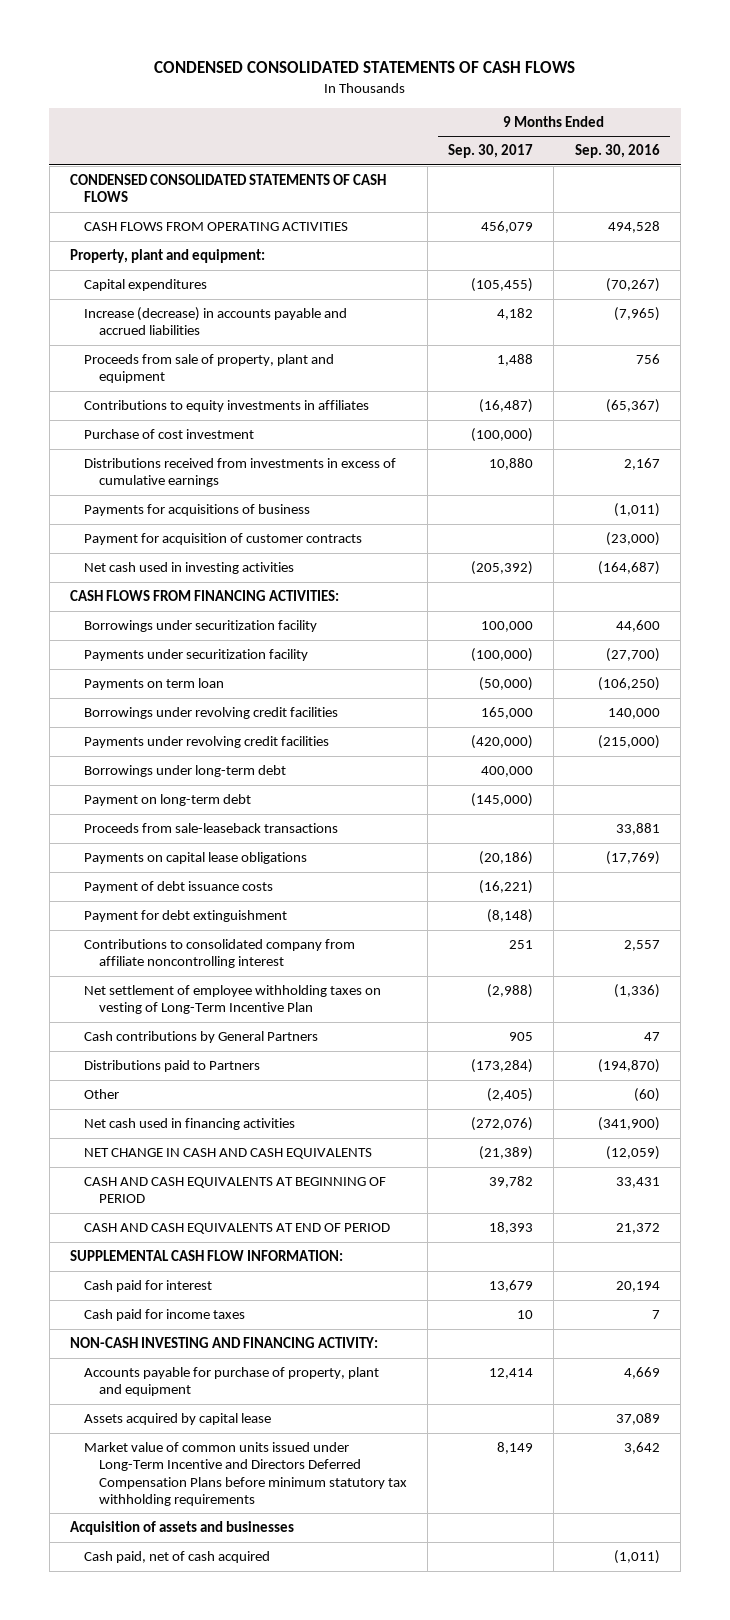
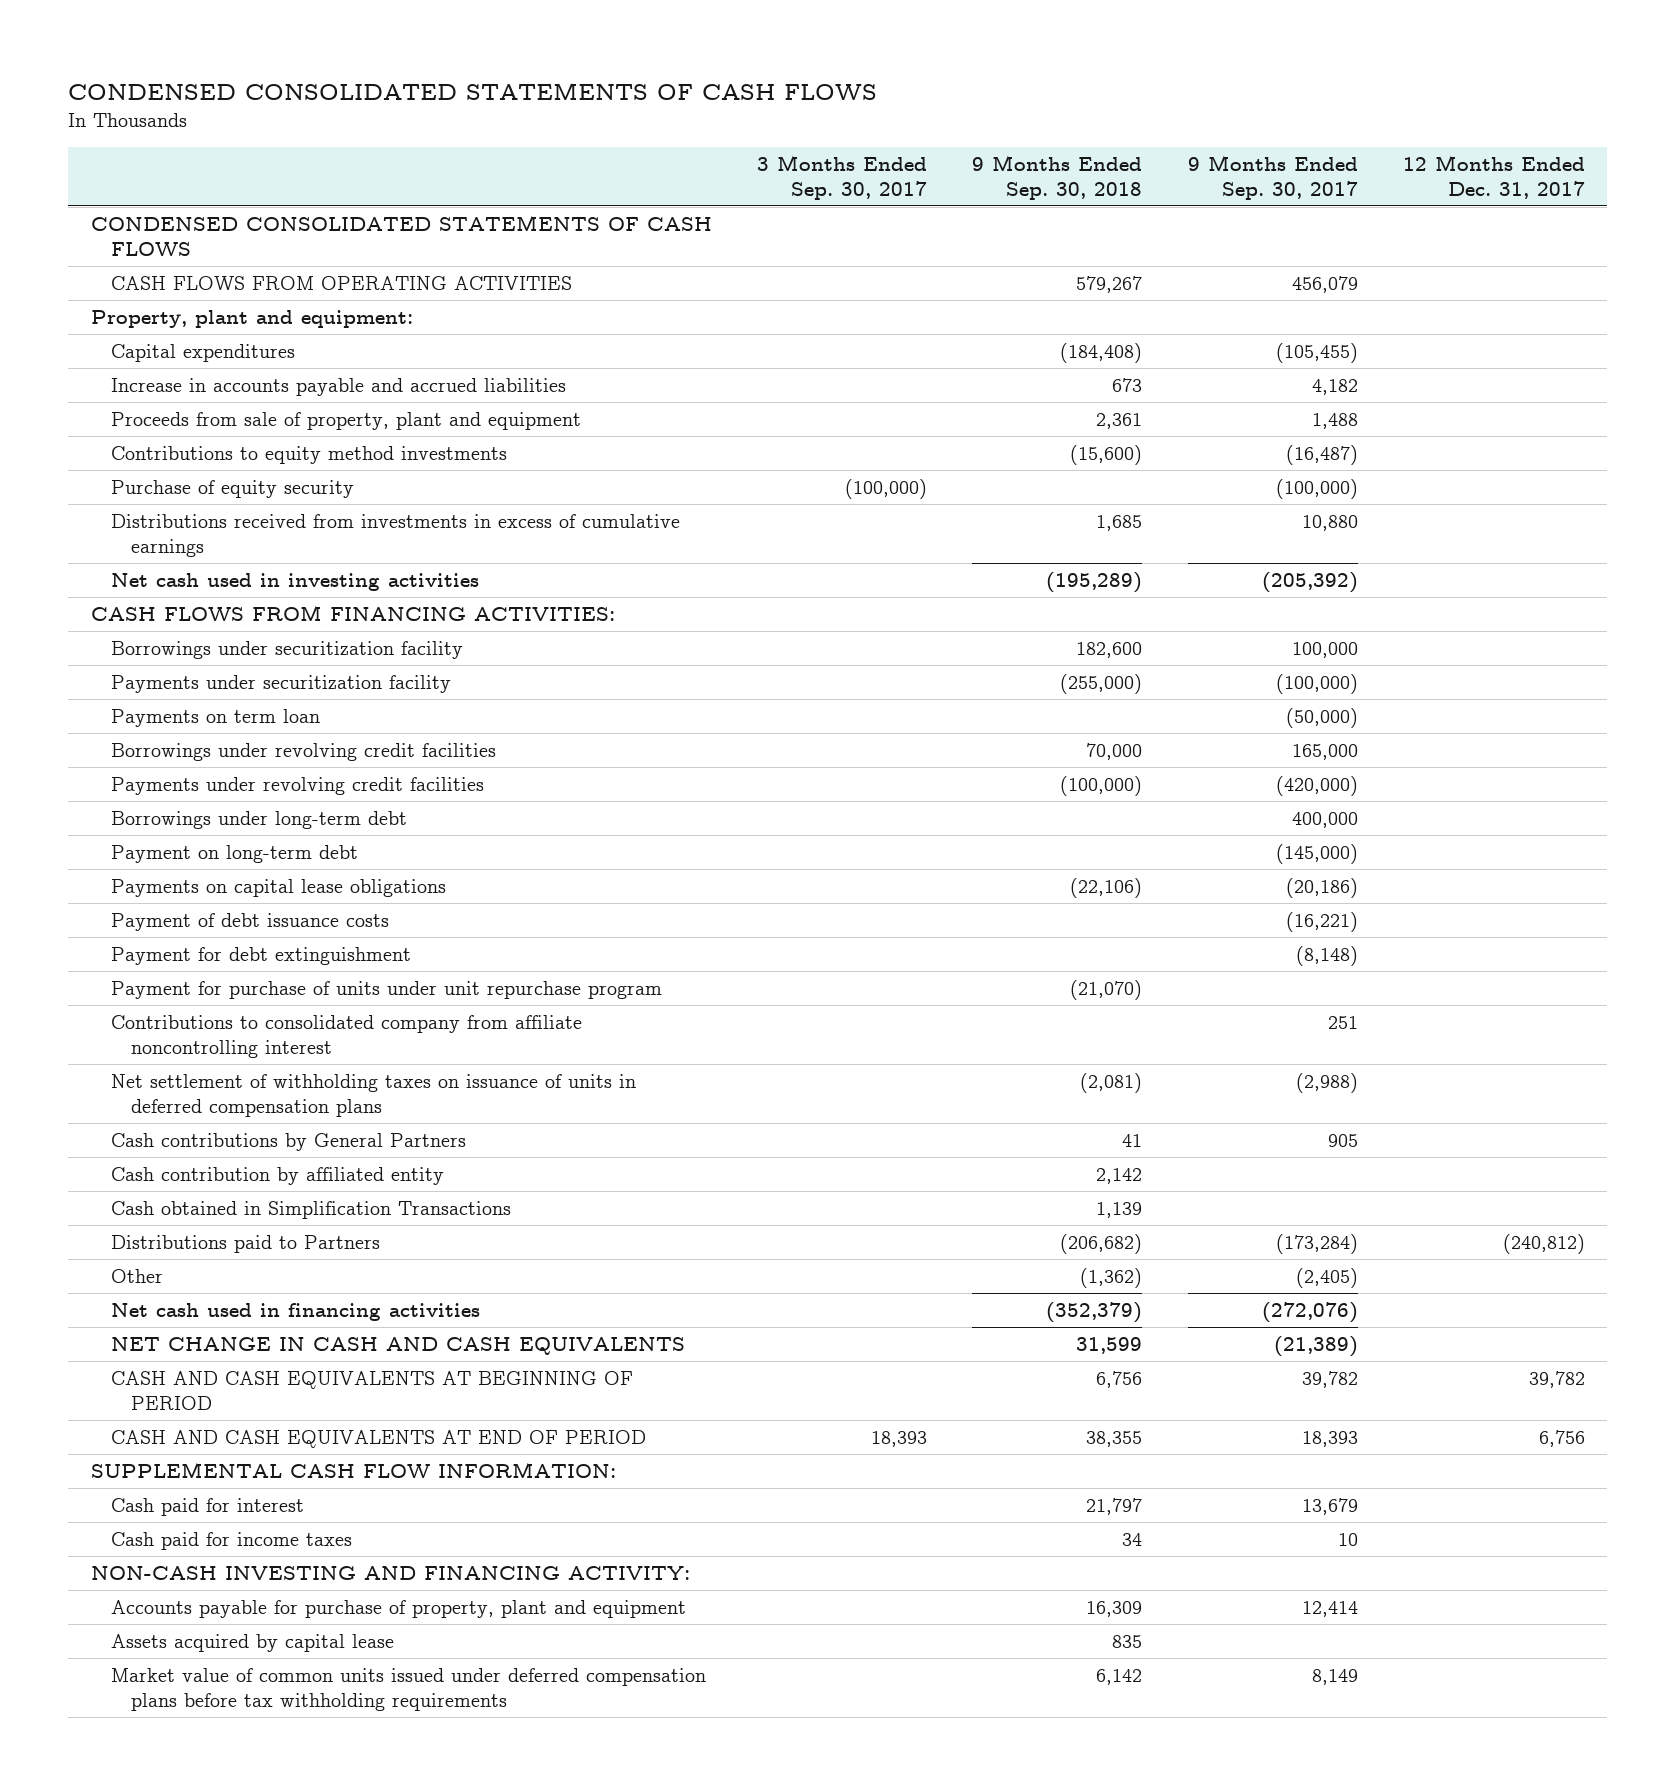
- | 9 Months Ended Sep. 30, 2017 | 9 Months Ended Sep. 30, 2016
+ | 3 Months Ended Sep. 30, 2017 | 9 Months Ended Sep. 30, 2018 | 9 Months Ended Sep. 30, 2017 | 12 Months Ended Dec. 31, 2017
- Increase (decrease) in accounts payable and accrued liabilities | 4,182 | (7,965)
+ Increase in accounts payable and accrued liabilities | | 673 | 4,182 |
- Contributions to equity investments in affiliates | (16,487) | (65,367)
- Purchase of cost investment | (100,000) |
+ Contributions to equity method investments | | (15,600) | (16,487) |
+ Purchase of equity security | (100,000) | | (100,000) |
- Payments for acquisitions of business | | (1,011)
- Payment for acquisition of customer contracts | | (23,000)
- Proceeds from sale-leaseback transactions | | 33,881
+ Payment for purchase of units under unit repurchase program | | (21,070) | |
- Net settlement of employee withholding taxes on vesting of Long-Term Incentive Plan | (2,988) | (1,336)
+ Net settlement of withholding taxes on issuance of units in deferred compensation plans | | (2,081) | (2,988) |
+ Cash contribution by affiliated entity | | 2,142 | |
+ Cash obtained in Simplification Transactions | | 1,139 | |
- Market value of common units issued under Long-Term Incentive and Directors Deferred Compensation Plans before minimum statutory tax withholding requirements | 8,149 | 3,642
- Acquisition of assets and businesses
- Cash paid, net of cash acquired | | (1,011)
+ Market value of common units issued under deferred compensation plans before tax withholding requirements | | 6,142 | 8,149 |

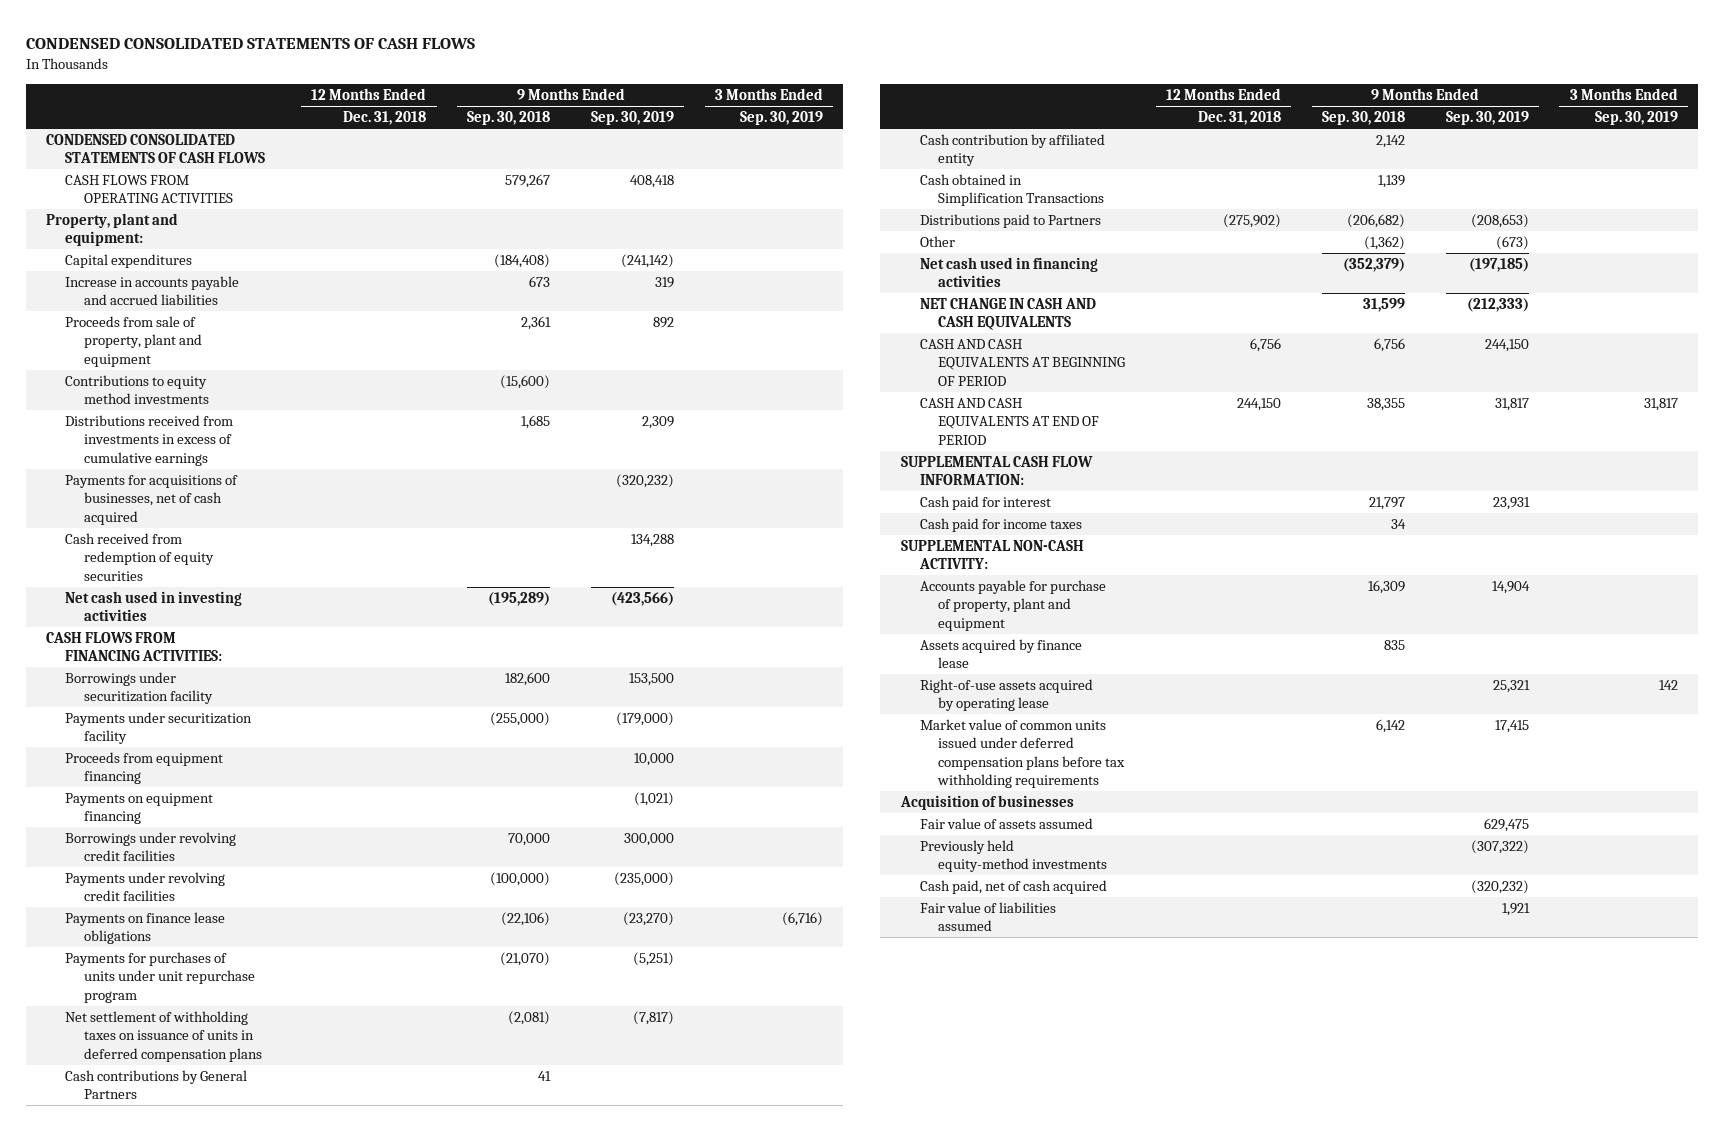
- | 3 Months Ended Sep. 30, 2017 | 9 Months Ended Sep. 30, 2018 | 9 Months Ended Sep. 30, 2017 | 12 Months Ended Dec. 31, 2017
+ | 12 Months Ended Dec. 31, 2018 | 9 Months Ended Sep. 30, 2018 | 9 Months Ended Sep. 30, 2019 | 3 Months Ended Sep. 30, 2019
- Purchase of equity security | (100,000) | | (100,000) |
+ Payments for acquisitions of businesses, net of cash acquired | | | (320,232) |
+ Cash received from redemption of equity securities | | | 134,288 |
- Payments on term loan | | | (50,000) |
+ Proceeds from equipment financing | | | 10,000 |
+ Payments on equipment financing | | | (1,021) |
- Borrowings under long-term debt | | | 400,000 |
- Payment on long-term debt | | | (145,000) |
- Payments on capital lease obligations | | (22,106) | (20,186) |
- Payment of debt issuance costs | | | (16,221) |
- Payment for debt extinguishment | | | (8,148) |
- Payment for purchase of units under unit repurchase program | | (21,070) | |
- Contributions to consolidated company from affiliate noncontrolling interest | | | 251 |
+ Payments on finance lease obligations | | (22,106) | (23,270) | (6,716)
+ Payments for purchases of units under unit repurchase program | | (21,070) | (5,251) |
- NON-CASH INVESTING AND FINANCING ACTIVITY:
+ SUPPLEMENTAL NON-CASH ACTIVITY:
- Assets acquired by capital lease | | 835 | |
+ Assets acquired by finance lease | | 835 | |
+ Right-of-use assets acquired by operating lease | | | 25,321 | 142
+ Acquisition of businesses
+ Fair value of assets assumed | | | 629,475 |
+ Previously held equity-method investments | | | (307,322) |
+ Cash paid, net of cash acquired | | | (320,232) |
+ Fair value of liabilities assumed | | | 1,921 |

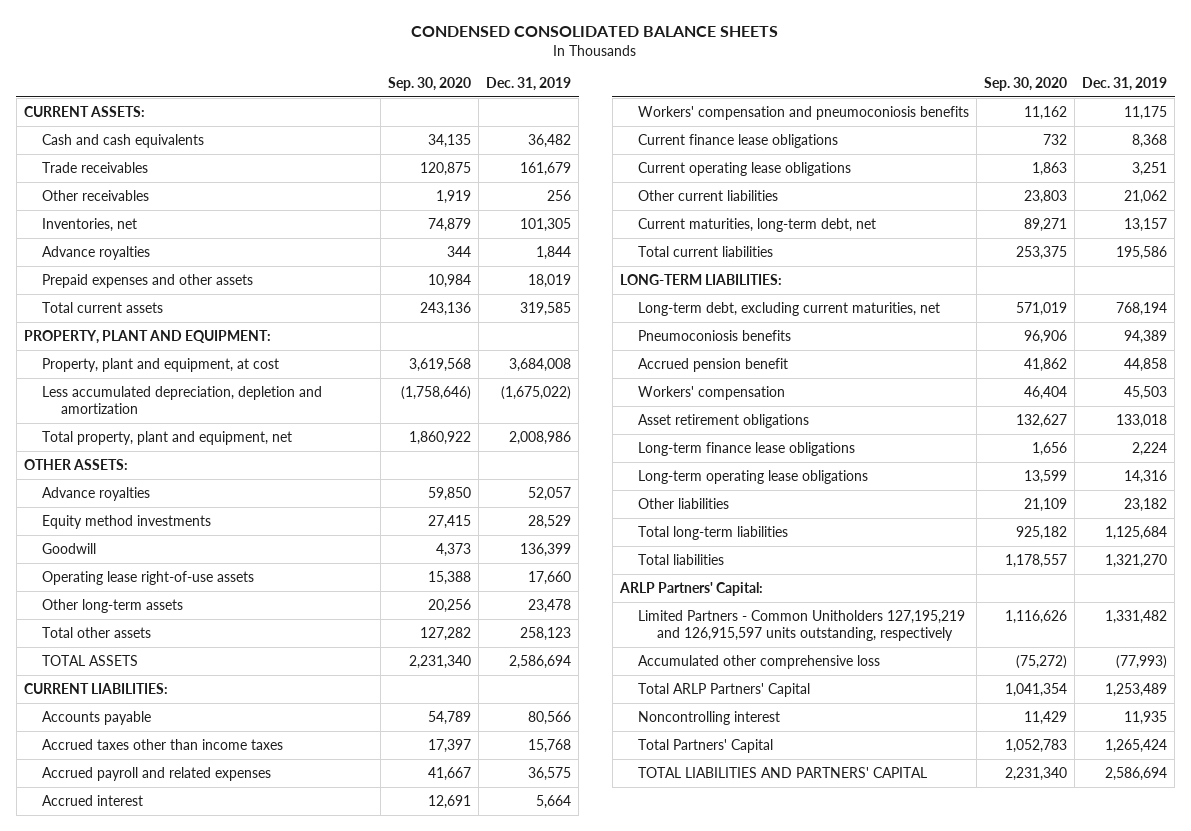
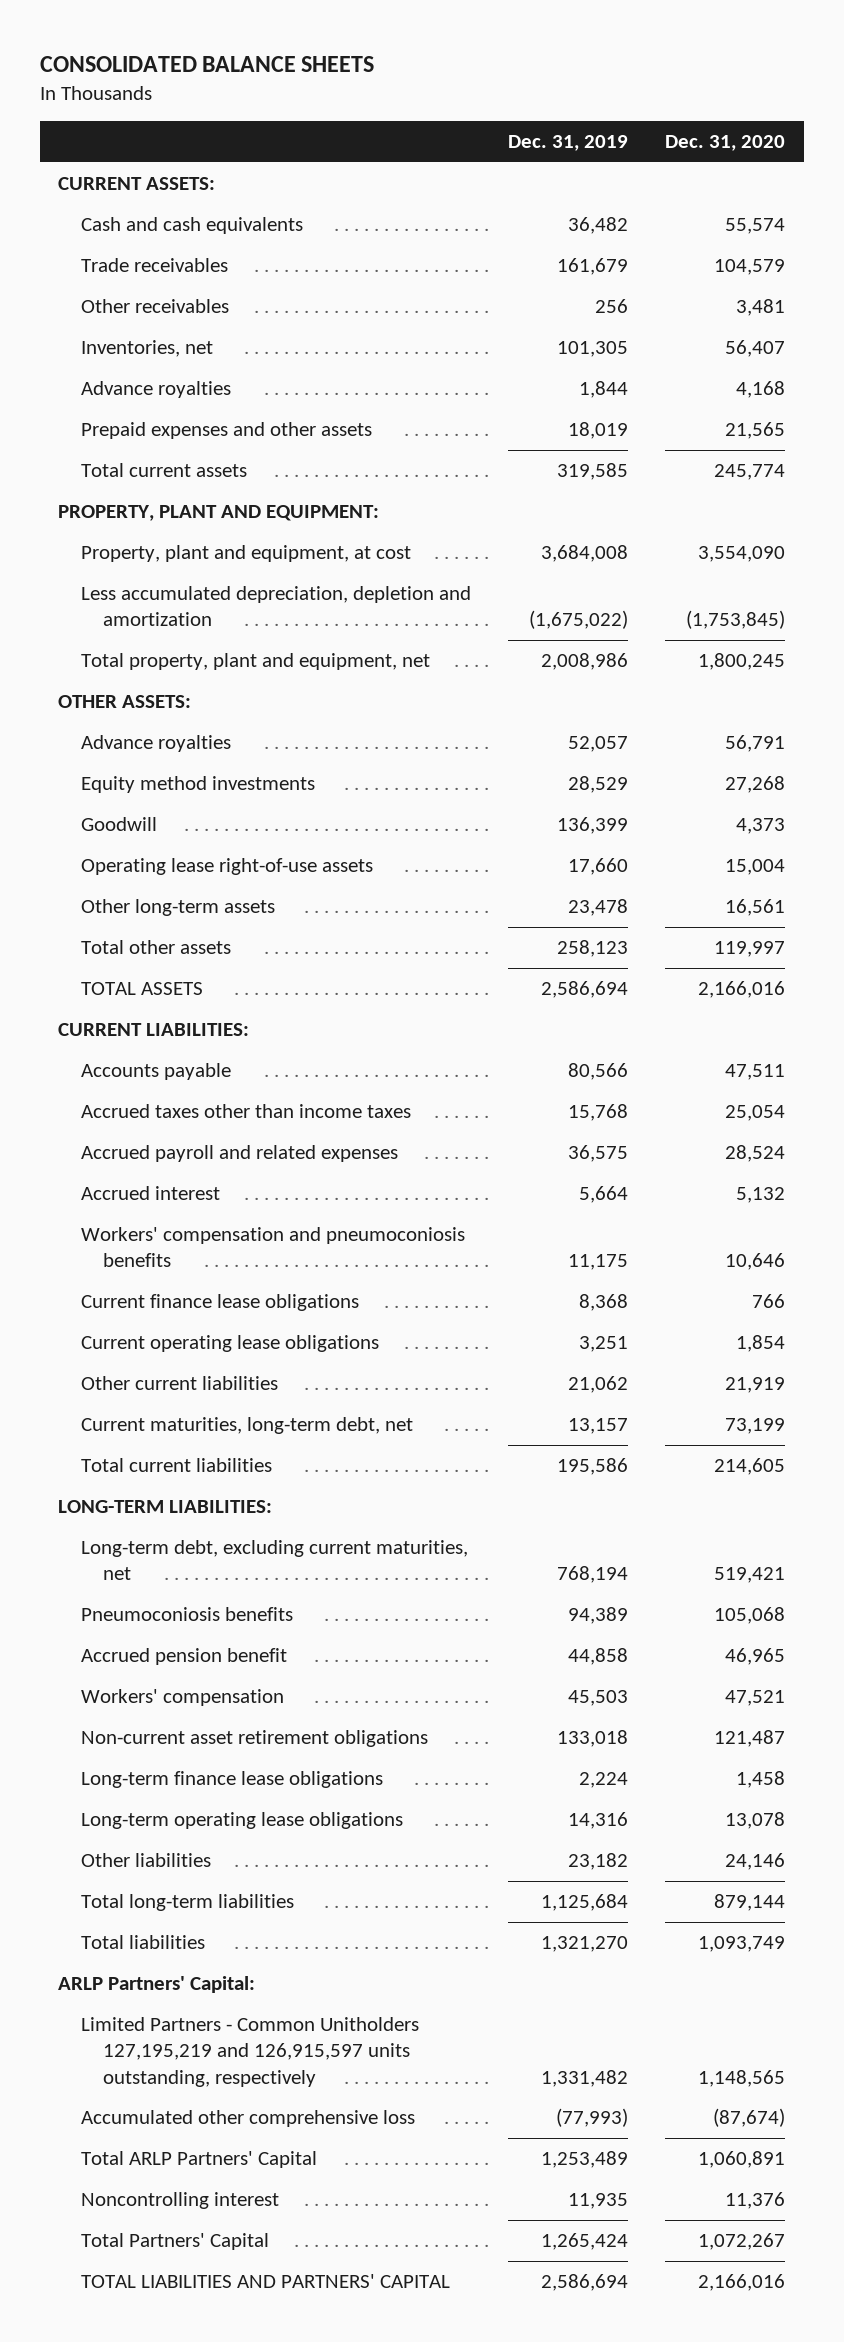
- CONDENSED CONSOLIDATED BALANCE SHEETS
+ CONSOLIDATED BALANCE SHEETS
- | Sep. 30, 2020 | Dec. 31, 2019
+ | Dec. 31, 2019 | Dec. 31, 2020
- Asset retirement obligations | 132,627 | 133,018
+ Non-current asset retirement obligations | 133,018 | 121,487

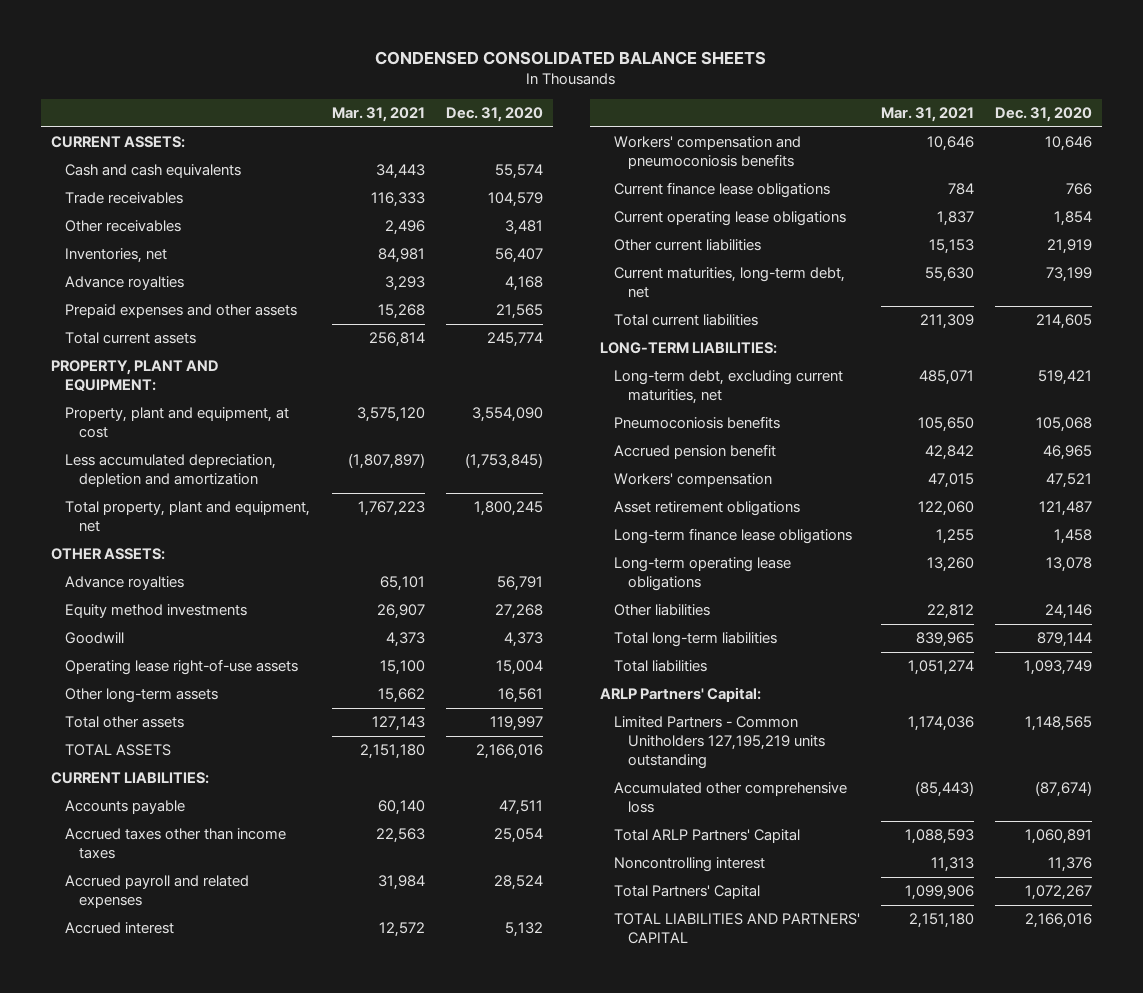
- CONSOLIDATED BALANCE SHEETS
+ CONDENSED CONSOLIDATED BALANCE SHEETS
- | Dec. 31, 2019 | Dec. 31, 2020
+ | Mar. 31, 2021 | Dec. 31, 2020
- Non-current asset retirement obligations | 133,018 | 121,487
+ Asset retirement obligations | 122,060 | 121,487
- Limited Partners - Common Unitholders 127,195,219 and 126,915,597 units outstanding, respectively | 1,331,482 | 1,148,565
+ Limited Partners - Common Unitholders 127,195,219 units outstanding | 1,174,036 | 1,148,565

